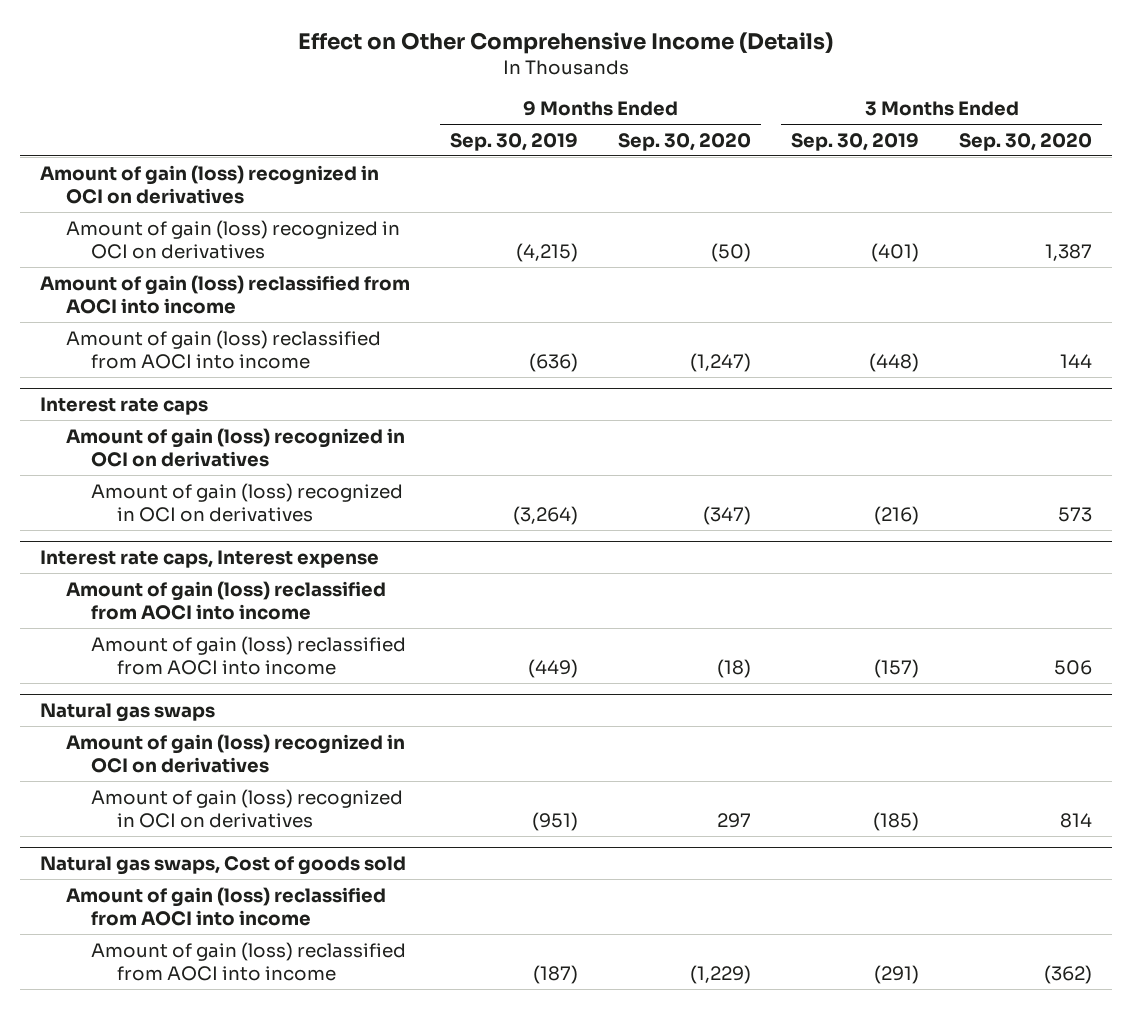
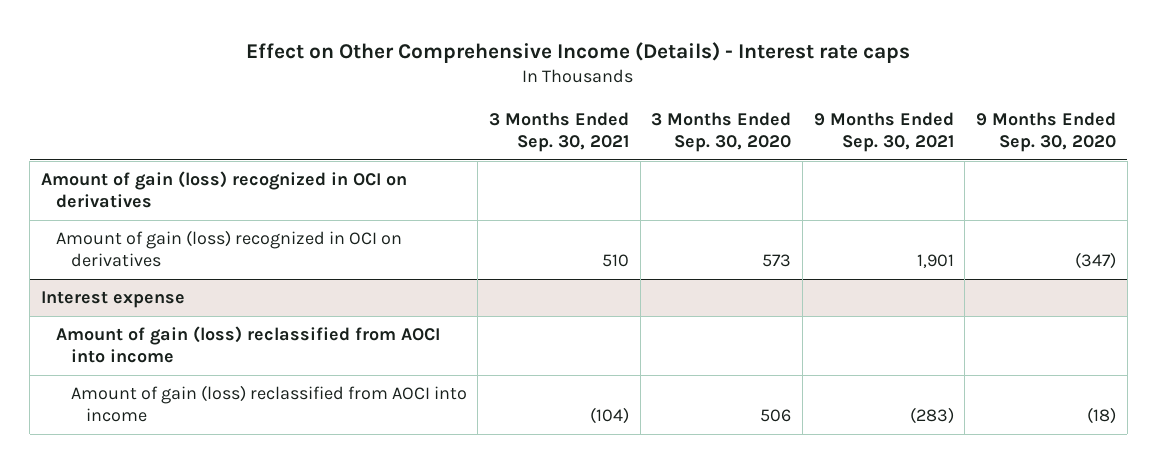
- Effect on Other Comprehensive Income (Details)
+ Effect on Other Comprehensive Income (Details) - Interest rate caps
- | 9 Months Ended Sep. 30, 2019 | 9 Months Ended Sep. 30, 2020 | 3 Months Ended Sep. 30, 2019 | 3 Months Ended Sep. 30, 2020
+ | 3 Months Ended Sep. 30, 2021 | 3 Months Ended Sep. 30, 2020 | 9 Months Ended Sep. 30, 2021 | 9 Months Ended Sep. 30, 2020
- Amount of gain (loss) recognized in OCI on derivatives | (4,215) | (50) | (401) | 1,387
- Amount of gain (loss) reclassified from AOCI into income
- Amount of gain (loss) reclassified from AOCI into income | (636) | (1,247) | (448) | 144
- Interest rate caps
- Amount of gain (loss) recognized in OCI on derivatives
- Interest rate caps, Interest expense
+ Interest expense
- Natural gas swaps
- Amount of gain (loss) recognized in OCI on derivatives
- Amount of gain (loss) recognized in OCI on derivatives | (951) | 297 | (185) | 814
- Natural gas swaps, Cost of goods sold
- Amount of gain (loss) reclassified from AOCI into income
- Amount of gain (loss) reclassified from AOCI into income | (187) | (1,229) | (291) | (362)

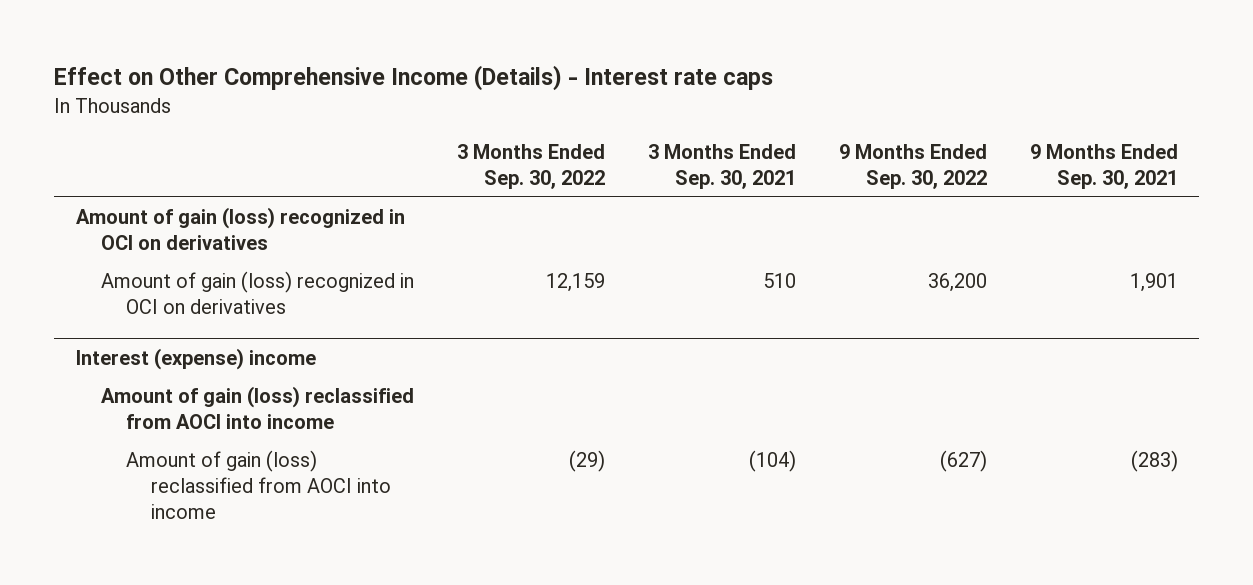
- | 3 Months Ended Sep. 30, 2021 | 3 Months Ended Sep. 30, 2020 | 9 Months Ended Sep. 30, 2021 | 9 Months Ended Sep. 30, 2020
+ | 3 Months Ended Sep. 30, 2022 | 3 Months Ended Sep. 30, 2021 | 9 Months Ended Sep. 30, 2022 | 9 Months Ended Sep. 30, 2021
- Interest expense
+ Interest (expense) income

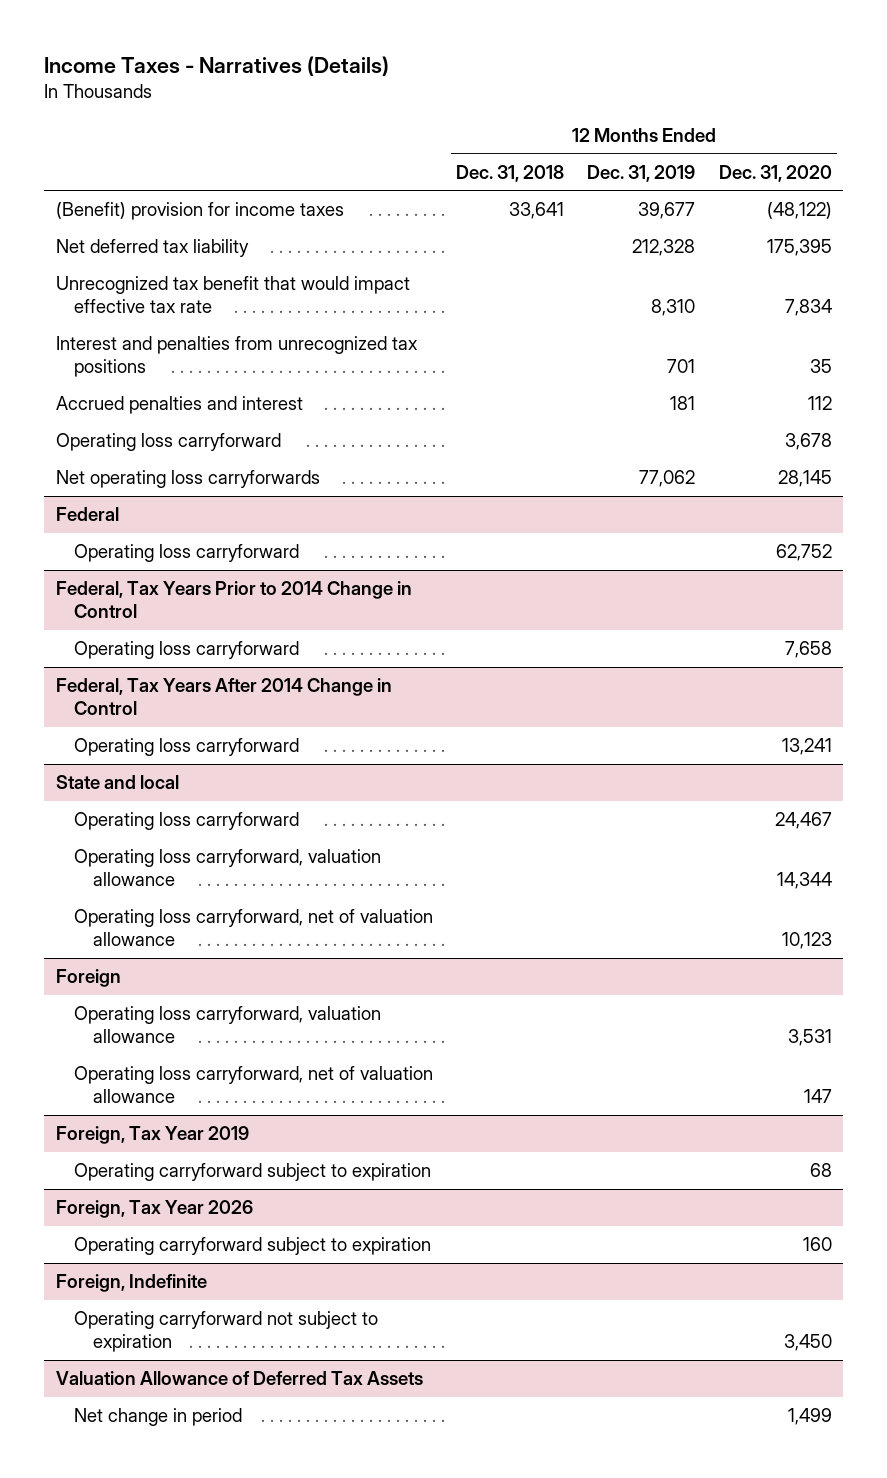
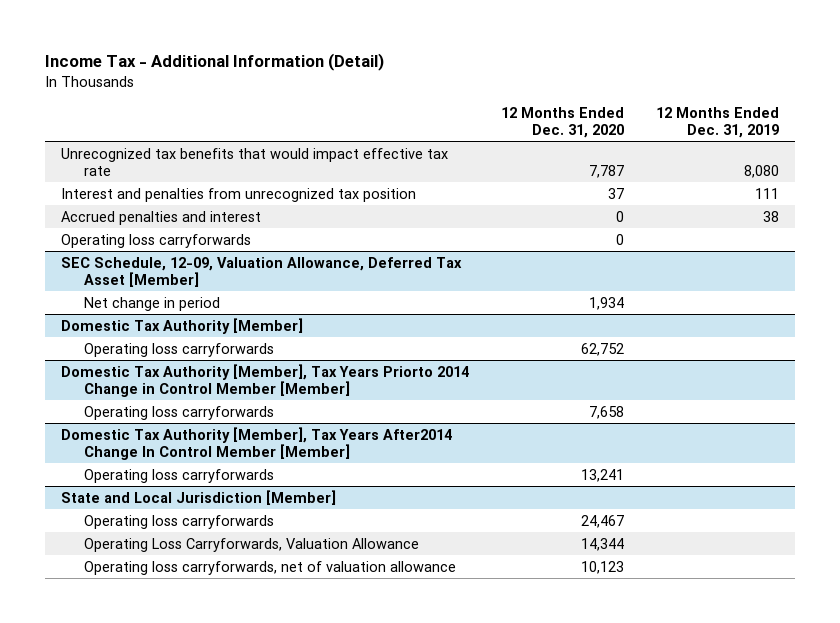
- Income Taxes - Narratives (Details)
+ Income Tax - Additional Information (Detail)
- | 12 Months Ended Dec. 31, 2018 | 12 Months Ended Dec. 31, 2019 | 12 Months Ended Dec. 31, 2020
+ | 12 Months Ended Dec. 31, 2020 | 12 Months Ended Dec. 31, 2019
- (Benefit) provision for income taxes | 33,641 | 39,677 | (48,122)
- Net deferred tax liability | | 212,328 | 175,395
- Unrecognized tax benefit that would impact effective tax rate | | 8,310 | 7,834
- Interest and penalties from unrecognized tax positions | | 701 | 35
- Accrued penalties and interest | | 181 | 112
- Operating loss carryforward | | | 3,678
- Net operating loss carryforwards | | 77,062 | 28,145
- Federal
- Operating loss carryforward | | | 62,752
- Federal, Tax Years Prior to 2014 Change in Control
- Operating loss carryforward | | | 7,658
- Federal, Tax Years After 2014 Change in Control
- Operating loss carryforward | | | 13,241
- State and local
- Operating loss carryforward | | | 24,467
- Operating loss carryforward, valuation allowance | | | 14,344
- Operating loss carryforward, net of valuation allowance | | | 10,123
- Foreign
- Operating loss carryforward, valuation allowance | | | 3,531
- Operating loss carryforward, net of valuation allowance | | | 147
- Foreign, Tax Year 2019
- Operating carryforward subject to expiration | | | 68
- Foreign, Tax Year 2026
- Operating carryforward subject to expiration | | | 160
- Foreign, Indefinite
- Operating carryforward not subject to expiration | | | 3,450
- Valuation Allowance of Deferred Tax Assets
- Net change in period | | | 1,499
+ Unrecognized tax benefits that would impact effective tax rate | 7,787 | 8,080
+ Interest and penalties from unrecognized tax position | 37 | 111
+ Accrued penalties and interest | 0 | 38
+ Operating loss carryforwards | 0 |
+ SEC Schedule, 12-09, Valuation Allowance, Deferred Tax Asset [Member]
+ Net change in period | 1,934 |
+ Domestic Tax Authority [Member]
+ Operating loss carryforwards | 62,752 |
+ Domestic Tax Authority [Member], Tax Years Priorto 2014 Change in Control Member [Member]
+ Operating loss carryforwards | 7,658 |
+ Domestic Tax Authority [Member], Tax Years After2014 Change In Control Member [Member]
+ Operating loss carryforwards | 13,241 |
+ State and Local Jurisdiction [Member]
+ Operating loss carryforwards | 24,467 |
+ Operating Loss Carryforwards, Valuation Allowance | 14,344 |
+ Operating loss carryforwards, net of valuation allowance | 10,123 |

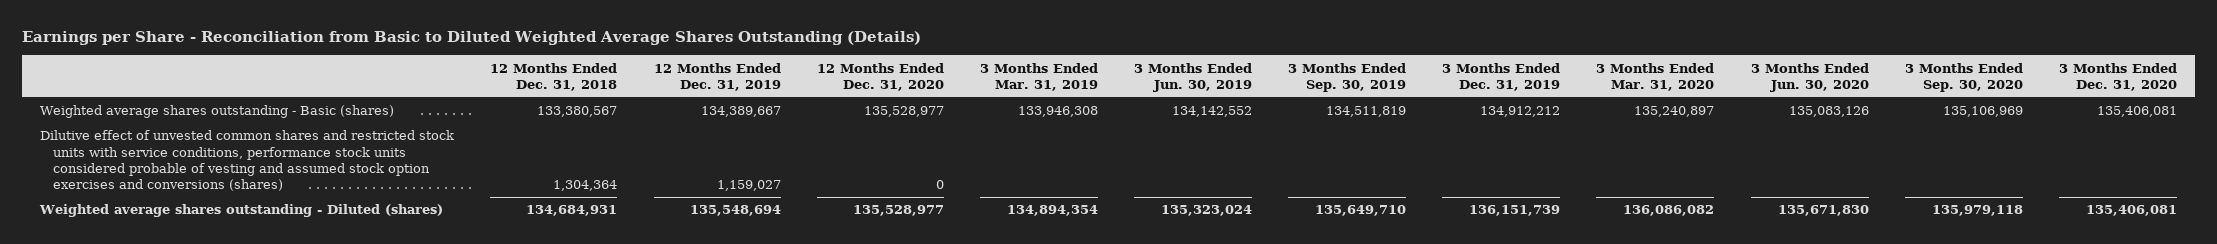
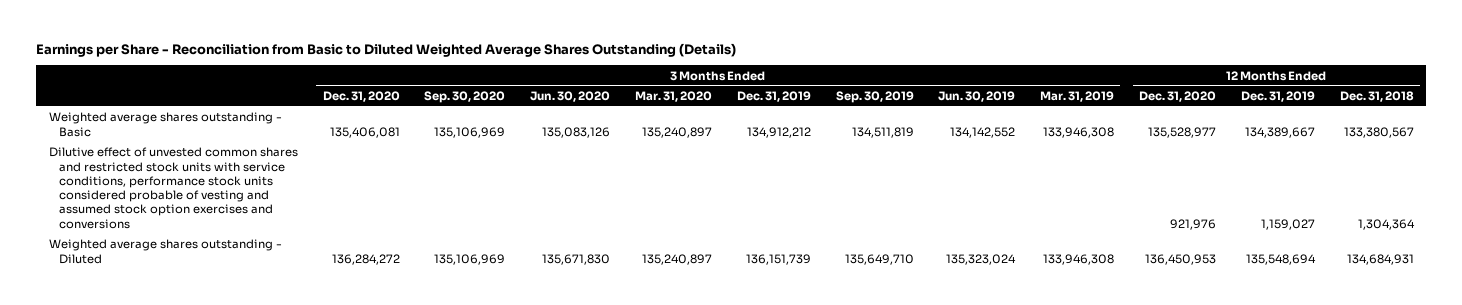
- | 12 Months Ended Dec. 31, 2018 | 12 Months Ended Dec. 31, 2019 | 12 Months Ended Dec. 31, 2020 | 3 Months Ended Mar. 31, 2019 | 3 Months Ended Jun. 30, 2019 | 3 Months Ended Sep. 30, 2019 | 3 Months Ended Dec. 31, 2019 | 3 Months Ended Mar. 31, 2020 | 3 Months Ended Jun. 30, 2020 | 3 Months Ended Sep. 30, 2020 | 3 Months Ended Dec. 31, 2020
+ | 3 Months Ended Dec. 31, 2020 | 3 Months Ended Sep. 30, 2020 | 3 Months Ended Jun. 30, 2020 | 3 Months Ended Mar. 31, 2020 | 3 Months Ended Dec. 31, 2019 | 3 Months Ended Sep. 30, 2019 | 3 Months Ended Jun. 30, 2019 | 3 Months Ended Mar. 31, 2019 | 12 Months Ended Dec. 31, 2020 | 12 Months Ended Dec. 31, 2019 | 12 Months Ended Dec. 31, 2018
- Weighted average shares outstanding - Basic (shares) | 133,380,567 | 134,389,667 | 135,528,977 | 133,946,308 | 134,142,552 | 134,511,819 | 134,912,212 | 135,240,897 | 135,083,126 | 135,106,969 | 135,406,081
- Dilutive effect of unvested common shares and restricted stock units with service conditions, performance stock units considered probable of vesting and assumed stock option exercises and conversions (shares) | 1,304,364 | 1,159,027 | 0 | | | | | | | |
- Weighted average shares outstanding - Diluted (shares) | 134,684,931 | 135,548,694 | 135,528,977 | 134,894,354 | 135,323,024 | 135,649,710 | 136,151,739 | 136,086,082 | 135,671,830 | 135,979,118 | 135,406,081
+ Weighted average shares outstanding - Basic | 135,406,081 | 135,106,969 | 135,083,126 | 135,240,897 | 134,912,212 | 134,511,819 | 134,142,552 | 133,946,308 | 135,528,977 | 134,389,667 | 133,380,567
+ Dilutive effect of unvested common shares and restricted stock units with service conditions, performance stock units considered probable of vesting and assumed stock option exercises and conversions | | | | | | | | | 921,976 | 1,159,027 | 1,304,364
+ Weighted average shares outstanding - Diluted | 136,284,272 | 135,106,969 | 135,671,830 | 135,240,897 | 136,151,739 | 135,649,710 | 135,323,024 | 133,946,308 | 136,450,953 | 135,548,694 | 134,684,931

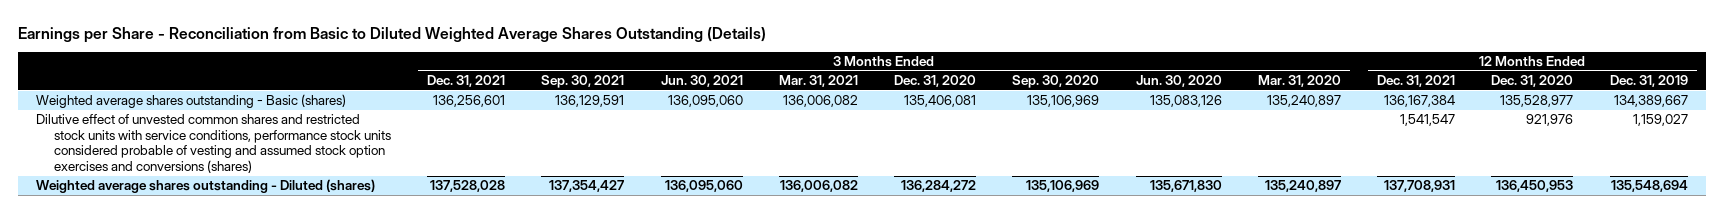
- | 3 Months Ended Dec. 31, 2020 | 3 Months Ended Sep. 30, 2020 | 3 Months Ended Jun. 30, 2020 | 3 Months Ended Mar. 31, 2020 | 3 Months Ended Dec. 31, 2019 | 3 Months Ended Sep. 30, 2019 | 3 Months Ended Jun. 30, 2019 | 3 Months Ended Mar. 31, 2019 | 12 Months Ended Dec. 31, 2020 | 12 Months Ended Dec. 31, 2019 | 12 Months Ended Dec. 31, 2018
+ | 3 Months Ended Dec. 31, 2021 | 3 Months Ended Sep. 30, 2021 | 3 Months Ended Jun. 30, 2021 | 3 Months Ended Mar. 31, 2021 | 3 Months Ended Dec. 31, 2020 | 3 Months Ended Sep. 30, 2020 | 3 Months Ended Jun. 30, 2020 | 3 Months Ended Mar. 31, 2020 | 12 Months Ended Dec. 31, 2021 | 12 Months Ended Dec. 31, 2020 | 12 Months Ended Dec. 31, 2019
- Weighted average shares outstanding - Basic | 135,406,081 | 135,106,969 | 135,083,126 | 135,240,897 | 134,912,212 | 134,511,819 | 134,142,552 | 133,946,308 | 135,528,977 | 134,389,667 | 133,380,567
- Dilutive effect of unvested common shares and restricted stock units with service conditions, performance stock units considered probable of vesting and assumed stock option exercises and conversions | | | | | | | | | 921,976 | 1,159,027 | 1,304,364
- Weighted average shares outstanding - Diluted | 136,284,272 | 135,106,969 | 135,671,830 | 135,240,897 | 136,151,739 | 135,649,710 | 135,323,024 | 133,946,308 | 136,450,953 | 135,548,694 | 134,684,931
+ Weighted average shares outstanding - Basic (shares) | 136,256,601 | 136,129,591 | 136,095,060 | 136,006,082 | 135,406,081 | 135,106,969 | 135,083,126 | 135,240,897 | 136,167,384 | 135,528,977 | 134,389,667
+ Dilutive effect of unvested common shares and restricted stock units with service conditions, performance stock units considered probable of vesting and assumed stock option exercises and conversions (shares) | | | | | | | | | 1,541,547 | 921,976 | 1,159,027
+ Weighted average shares outstanding - Diluted (shares) | 137,528,028 | 137,354,427 | 136,095,060 | 136,006,082 | 136,284,272 | 135,106,969 | 135,671,830 | 135,240,897 | 137,708,931 | 136,450,953 | 135,548,694

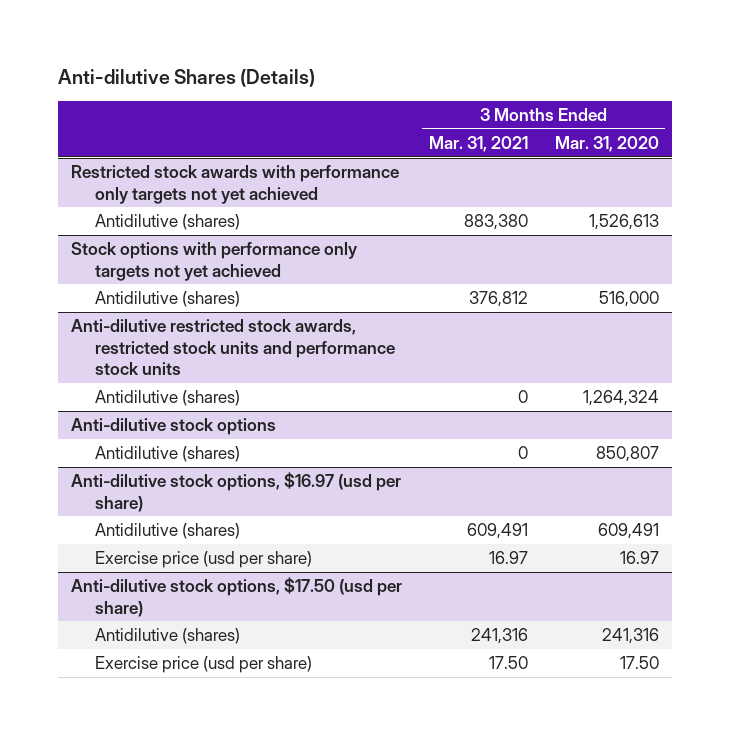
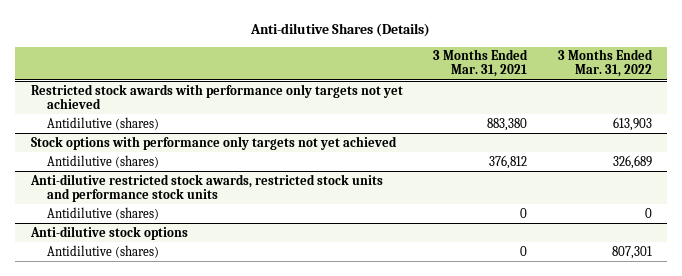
- | 3 Months Ended Mar. 31, 2021 | 3 Months Ended Mar. 31, 2020
+ | 3 Months Ended Mar. 31, 2021 | 3 Months Ended Mar. 31, 2022
- Anti-dilutive stock options, $16.97 (usd per share)
- Antidilutive (shares) | 609,491 | 609,491
- Exercise price (usd per share) | 16.97 | 16.97
- Anti-dilutive stock options, $17.50 (usd per share)
- Antidilutive (shares) | 241,316 | 241,316
- Exercise price (usd per share) | 17.50 | 17.50

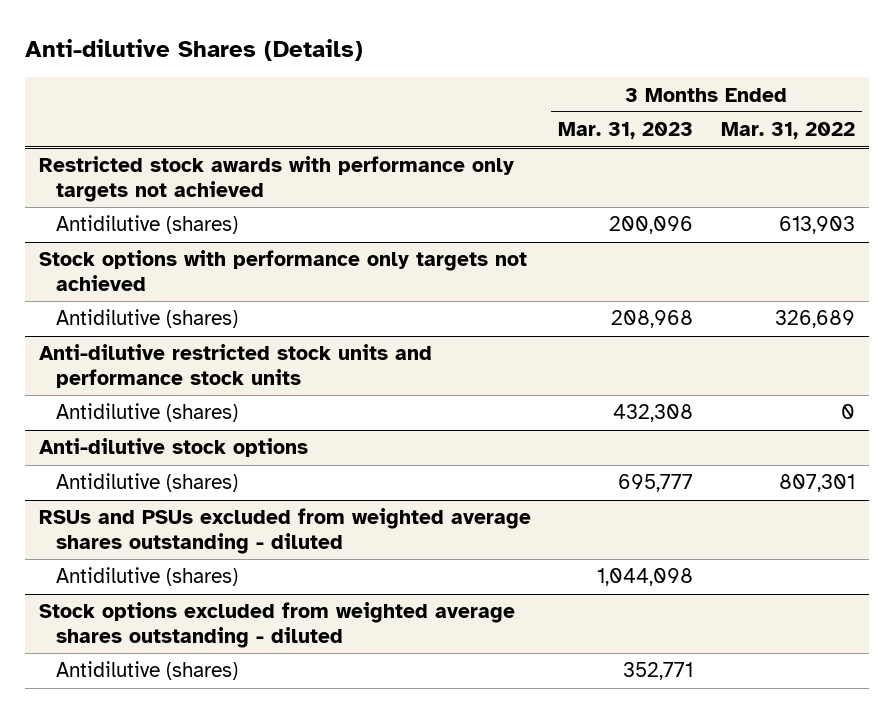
- | 3 Months Ended Mar. 31, 2021 | 3 Months Ended Mar. 31, 2022
+ | 3 Months Ended Mar. 31, 2023 | 3 Months Ended Mar. 31, 2022
- Restricted stock awards with performance only targets not yet achieved
+ Restricted stock awards with performance only targets not achieved
- Stock options with performance only targets not yet achieved
+ Stock options with performance only targets not achieved
- Anti-dilutive restricted stock awards, restricted stock units and performance stock units
+ Anti-dilutive restricted stock units and performance stock units
+ RSUs and PSUs excluded from weighted average shares outstanding - diluted
+ Antidilutive (shares) | 1,044,098 |
+ Stock options excluded from weighted average shares outstanding - diluted
+ Antidilutive (shares) | 352,771 |

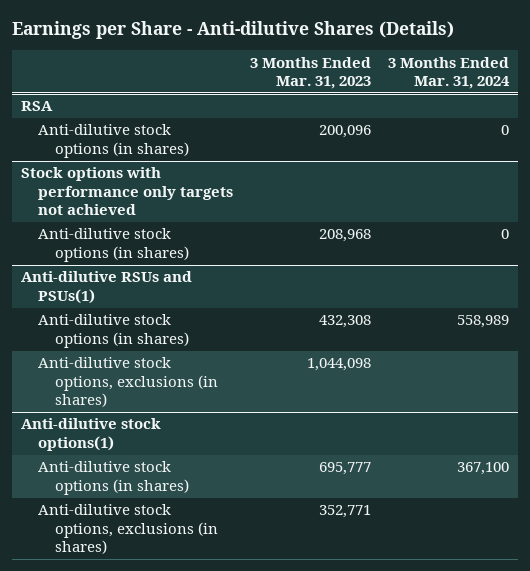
- Anti-dilutive Shares (Details)
+ Earnings per Share - Anti-dilutive Shares (Details)
- | 3 Months Ended Mar. 31, 2023 | 3 Months Ended Mar. 31, 2022
+ | 3 Months Ended Mar. 31, 2023 | 3 Months Ended Mar. 31, 2024
- Restricted stock awards with performance only targets not achieved
- Antidilutive (shares) | 200,096 | 613,903
+ RSA
+ Anti-dilutive stock options (in shares) | 200,096 | 0
@ Stock options with performance only targets not achieved
- Antidilutive (shares) | 208,968 | 326,689
- Anti-dilutive restricted stock units and performance stock units
- Antidilutive (shares) | 432,308 | 0
- Anti-dilutive stock options
- Antidilutive (shares) | 695,777 | 807,301
- RSUs and PSUs excluded from weighted average shares outstanding - diluted
- Antidilutive (shares) | 1,044,098 |
- Stock options excluded from weighted average shares outstanding - diluted
- Antidilutive (shares) | 352,771 |
@ Stock options with performance only targets not achieved
+ Anti-dilutive stock options (in shares) | 208,968 | 0
+ Anti-dilutive RSUs and PSUs(1)
+ Anti-dilutive stock options (in shares) | 432,308 | 558,989
+ Anti-dilutive stock options, exclusions (in shares) | 1,044,098 |
+ Anti-dilutive stock options(1)
+ Anti-dilutive stock options (in shares) | 695,777 | 367,100
+ Anti-dilutive stock options, exclusions (in shares) | 352,771 |

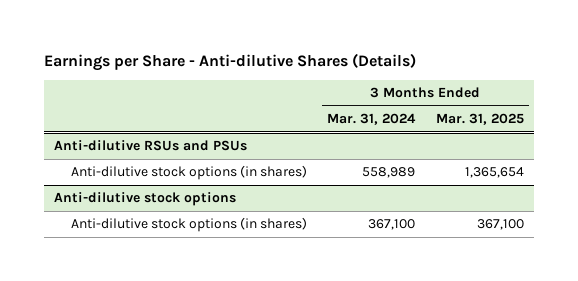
- | 3 Months Ended Mar. 31, 2023 | 3 Months Ended Mar. 31, 2024
+ | 3 Months Ended Mar. 31, 2024 | 3 Months Ended Mar. 31, 2025
- RSA
- Anti-dilutive stock options (in shares) | 200,096 | 0
- Stock options with performance only targets not achieved
- Anti-dilutive stock options (in shares) | 208,968 | 0
- Anti-dilutive RSUs and PSUs(1)
+ Anti-dilutive RSUs and PSUs
- Anti-dilutive stock options, exclusions (in shares) | 1,044,098 |
- Anti-dilutive stock options(1)
+ Anti-dilutive stock options
- Anti-dilutive stock options, exclusions (in shares) | 352,771 |

